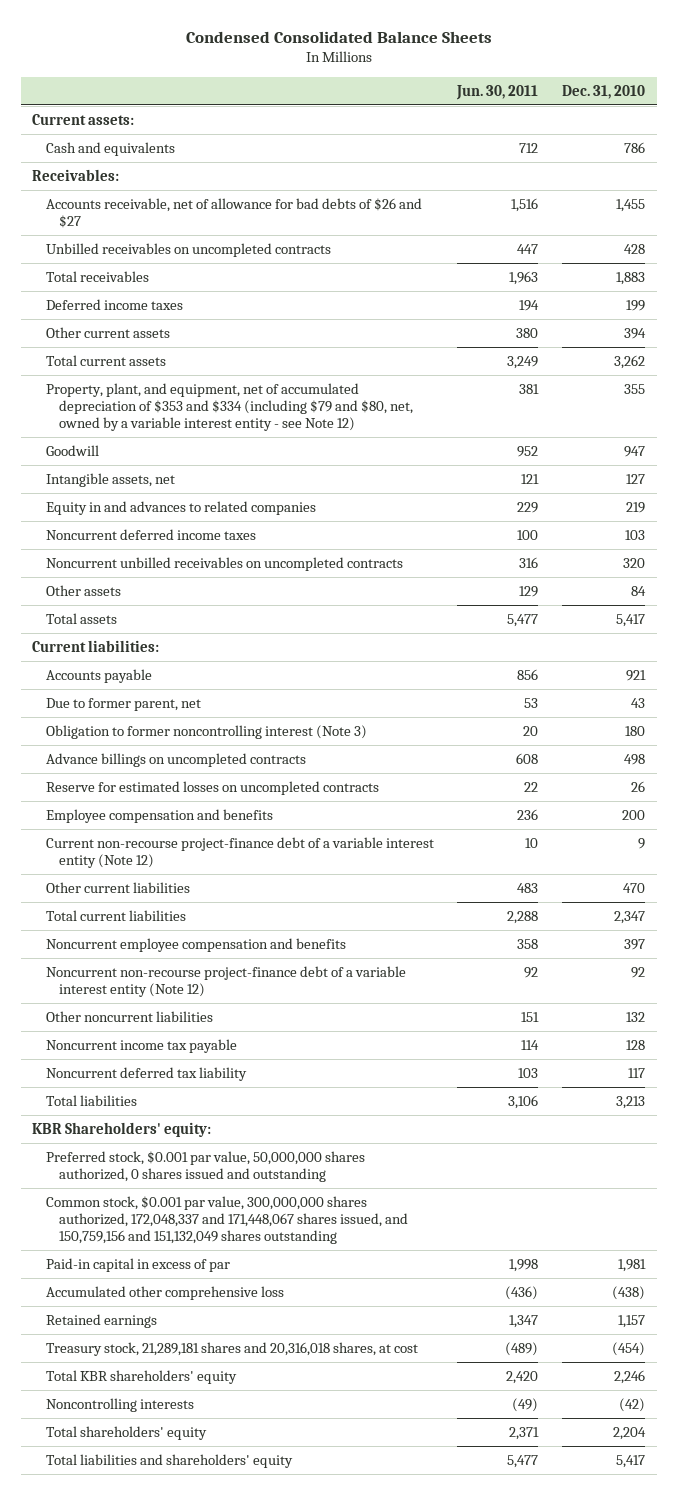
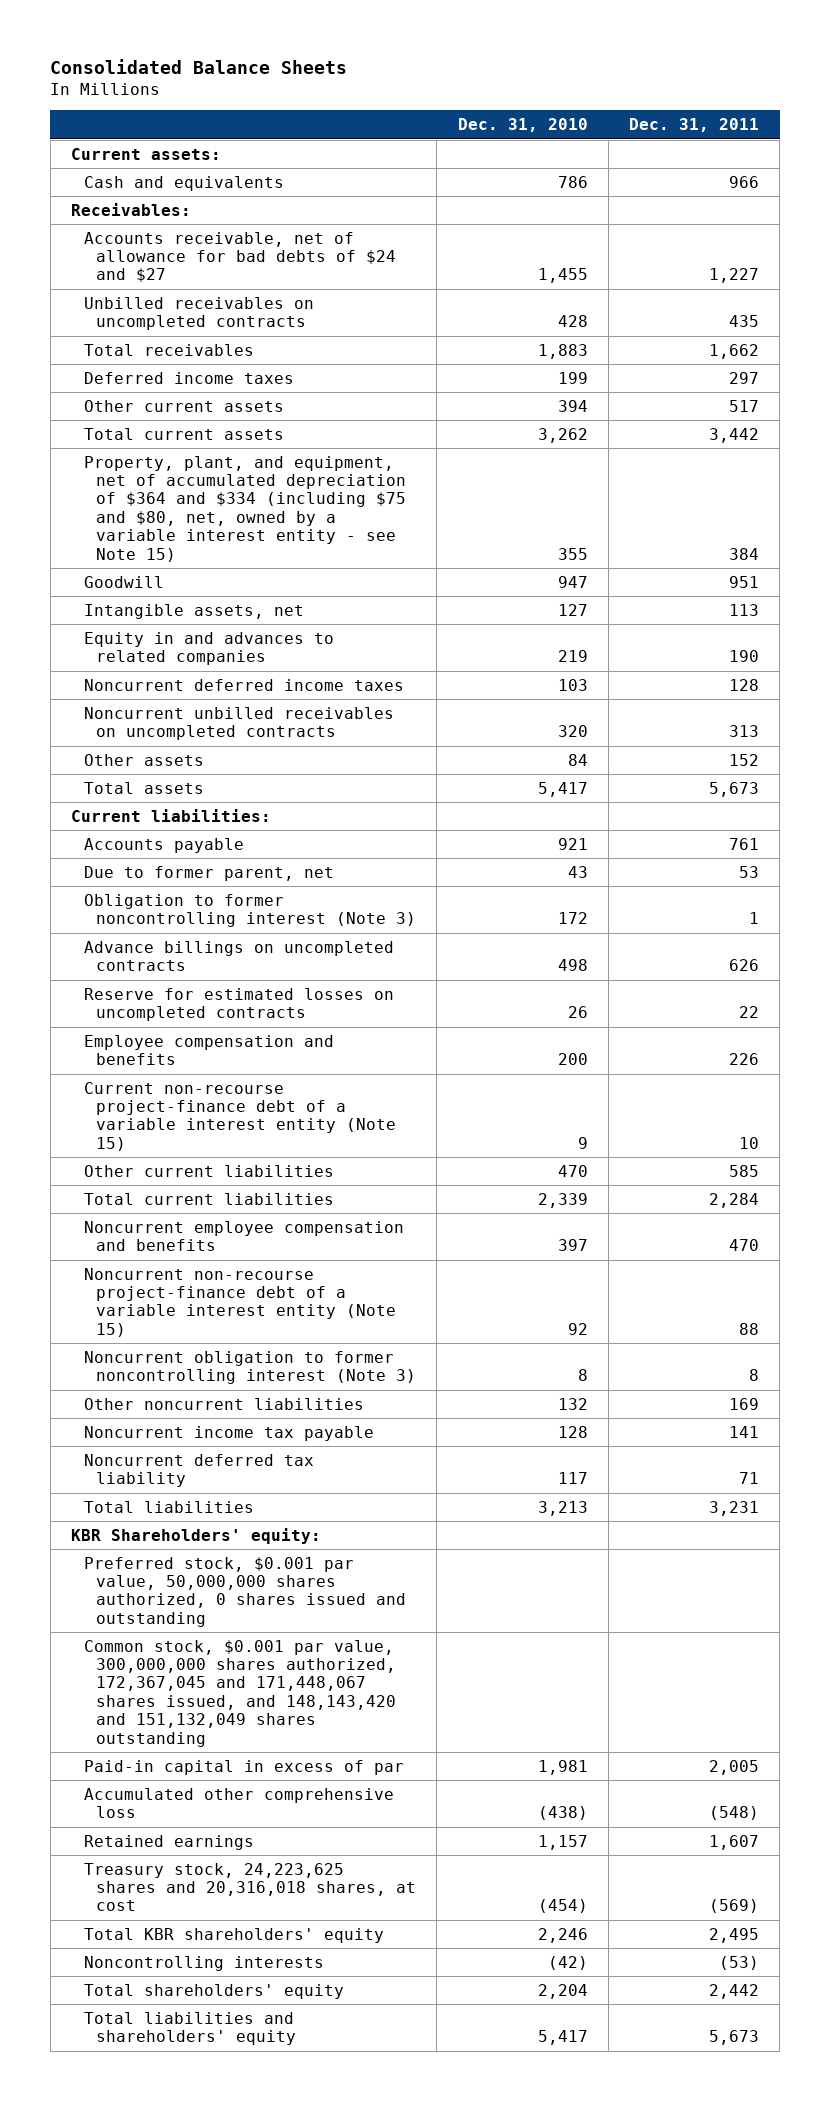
- Condensed Consolidated Balance Sheets
+ Consolidated Balance Sheets
- | Jun. 30, 2011 | Dec. 31, 2010
+ | Dec. 31, 2010 | Dec. 31, 2011
- Accounts receivable, net of allowance for bad debts of $26 and $27 | 1,516 | 1,455
+ Accounts receivable, net of allowance for bad debts of $24 and $27 | 1,455 | 1,227
- Property, plant, and equipment, net of accumulated depreciation of $353 and $334 (including $79 and $80, net, owned by a variable interest entity - see Note 12) | 381 | 355
+ Property, plant, and equipment, net of accumulated depreciation of $364 and $334 (including $75 and $80, net, owned by a variable interest entity - see Note 15) | 355 | 384
- Obligation to former noncontrolling interest (Note 3) | 20 | 180
+ Obligation to former noncontrolling interest (Note 3) | 172 | 1
- Current non-recourse project-finance debt of a variable interest entity (Note 12) | 10 | 9
+ Current non-recourse project-finance debt of a variable interest entity (Note 15) | 9 | 10
- Total current liabilities | 2,288 | 2,347
+ Total current liabilities | 2,339 | 2,284
- Noncurrent non-recourse project-finance debt of a variable interest entity (Note 12) | 92 | 92
+ Noncurrent non-recourse project-finance debt of a variable interest entity (Note 15) | 92 | 88
+ Noncurrent obligation to former noncontrolling interest (Note 3) | 8 | 8
- Common stock, $0.001 par value, 300,000,000 shares authorized, 172,048,337 and 171,448,067 shares issued, and 150,759,156 and 151,132,049 shares outstanding
+ Common stock, $0.001 par value, 300,000,000 shares authorized, 172,367,045 and 171,448,067 shares issued, and 148,143,420 and 151,132,049 shares outstanding
- Treasury stock, 21,289,181 shares and 20,316,018 shares, at cost | (489) | (454)
+ Treasury stock, 24,223,625 shares and 20,316,018 shares, at cost | (454) | (569)

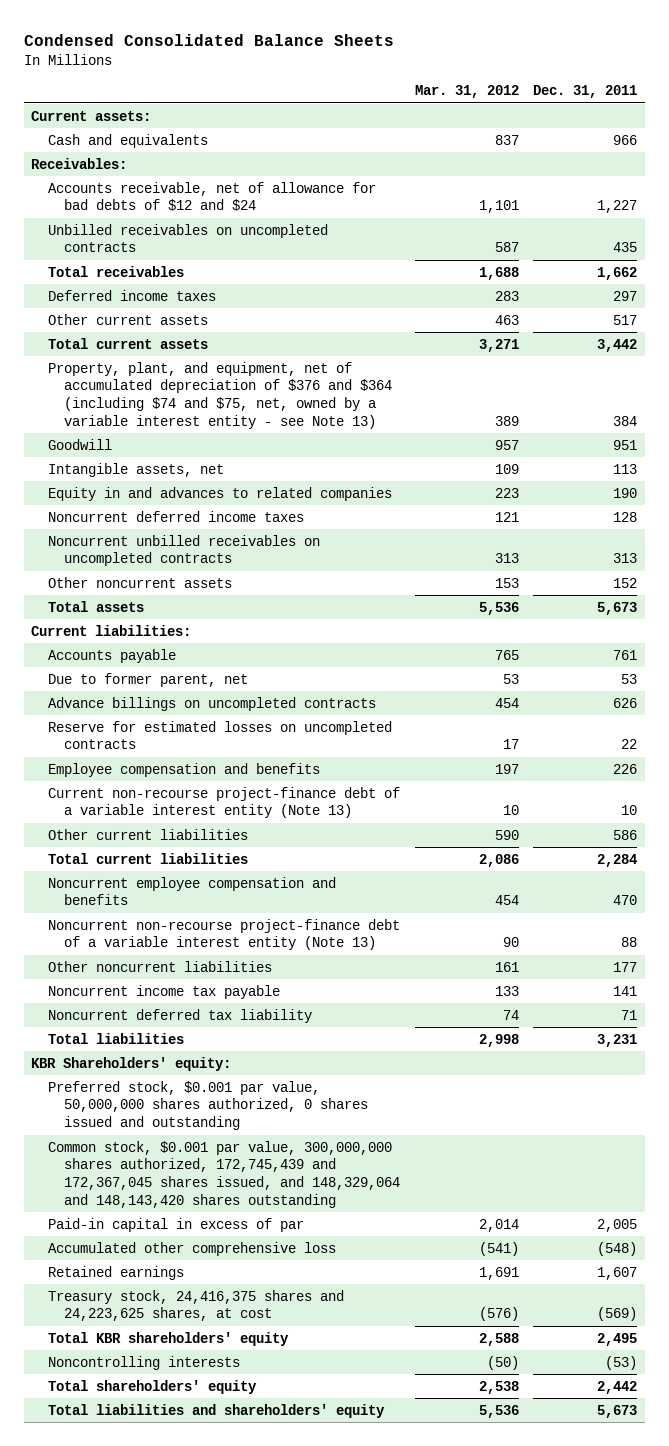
- Consolidated Balance Sheets
+ Condensed Consolidated Balance Sheets
- | Dec. 31, 2010 | Dec. 31, 2011
+ | Mar. 31, 2012 | Dec. 31, 2011
- Accounts receivable, net of allowance for bad debts of $24 and $27 | 1,455 | 1,227
+ Accounts receivable, net of allowance for bad debts of $12 and $24 | 1,101 | 1,227
- Property, plant, and equipment, net of accumulated depreciation of $364 and $334 (including $75 and $80, net, owned by a variable interest entity - see Note 15) | 355 | 384
+ Property, plant, and equipment, net of accumulated depreciation of $376 and $364 (including $74 and $75, net, owned by a variable interest entity - see Note 13) | 389 | 384
- Other assets | 84 | 152
+ Other noncurrent assets | 153 | 152
- Obligation to former noncontrolling interest (Note 3) | 172 | 1
- Current non-recourse project-finance debt of a variable interest entity (Note 15) | 9 | 10
- Other current liabilities | 470 | 585
+ Current non-recourse project-finance debt of a variable interest entity (Note 13) | 10 | 10
+ Other current liabilities | 590 | 586
- Noncurrent non-recourse project-finance debt of a variable interest entity (Note 15) | 92 | 88
- Noncurrent obligation to former noncontrolling interest (Note 3) | 8 | 8
- Other noncurrent liabilities | 132 | 169
+ Noncurrent non-recourse project-finance debt of a variable interest entity (Note 13) | 90 | 88
+ Other noncurrent liabilities | 161 | 177
- Common stock, $0.001 par value, 300,000,000 shares authorized, 172,367,045 and 171,448,067 shares issued, and 148,143,420 and 151,132,049 shares outstanding
+ Common stock, $0.001 par value, 300,000,000 shares authorized, 172,745,439 and 172,367,045 shares issued, and 148,329,064 and 148,143,420 shares outstanding
- Treasury stock, 24,223,625 shares and 20,316,018 shares, at cost | (454) | (569)
+ Treasury stock, 24,416,375 shares and 24,223,625 shares, at cost | (576) | (569)

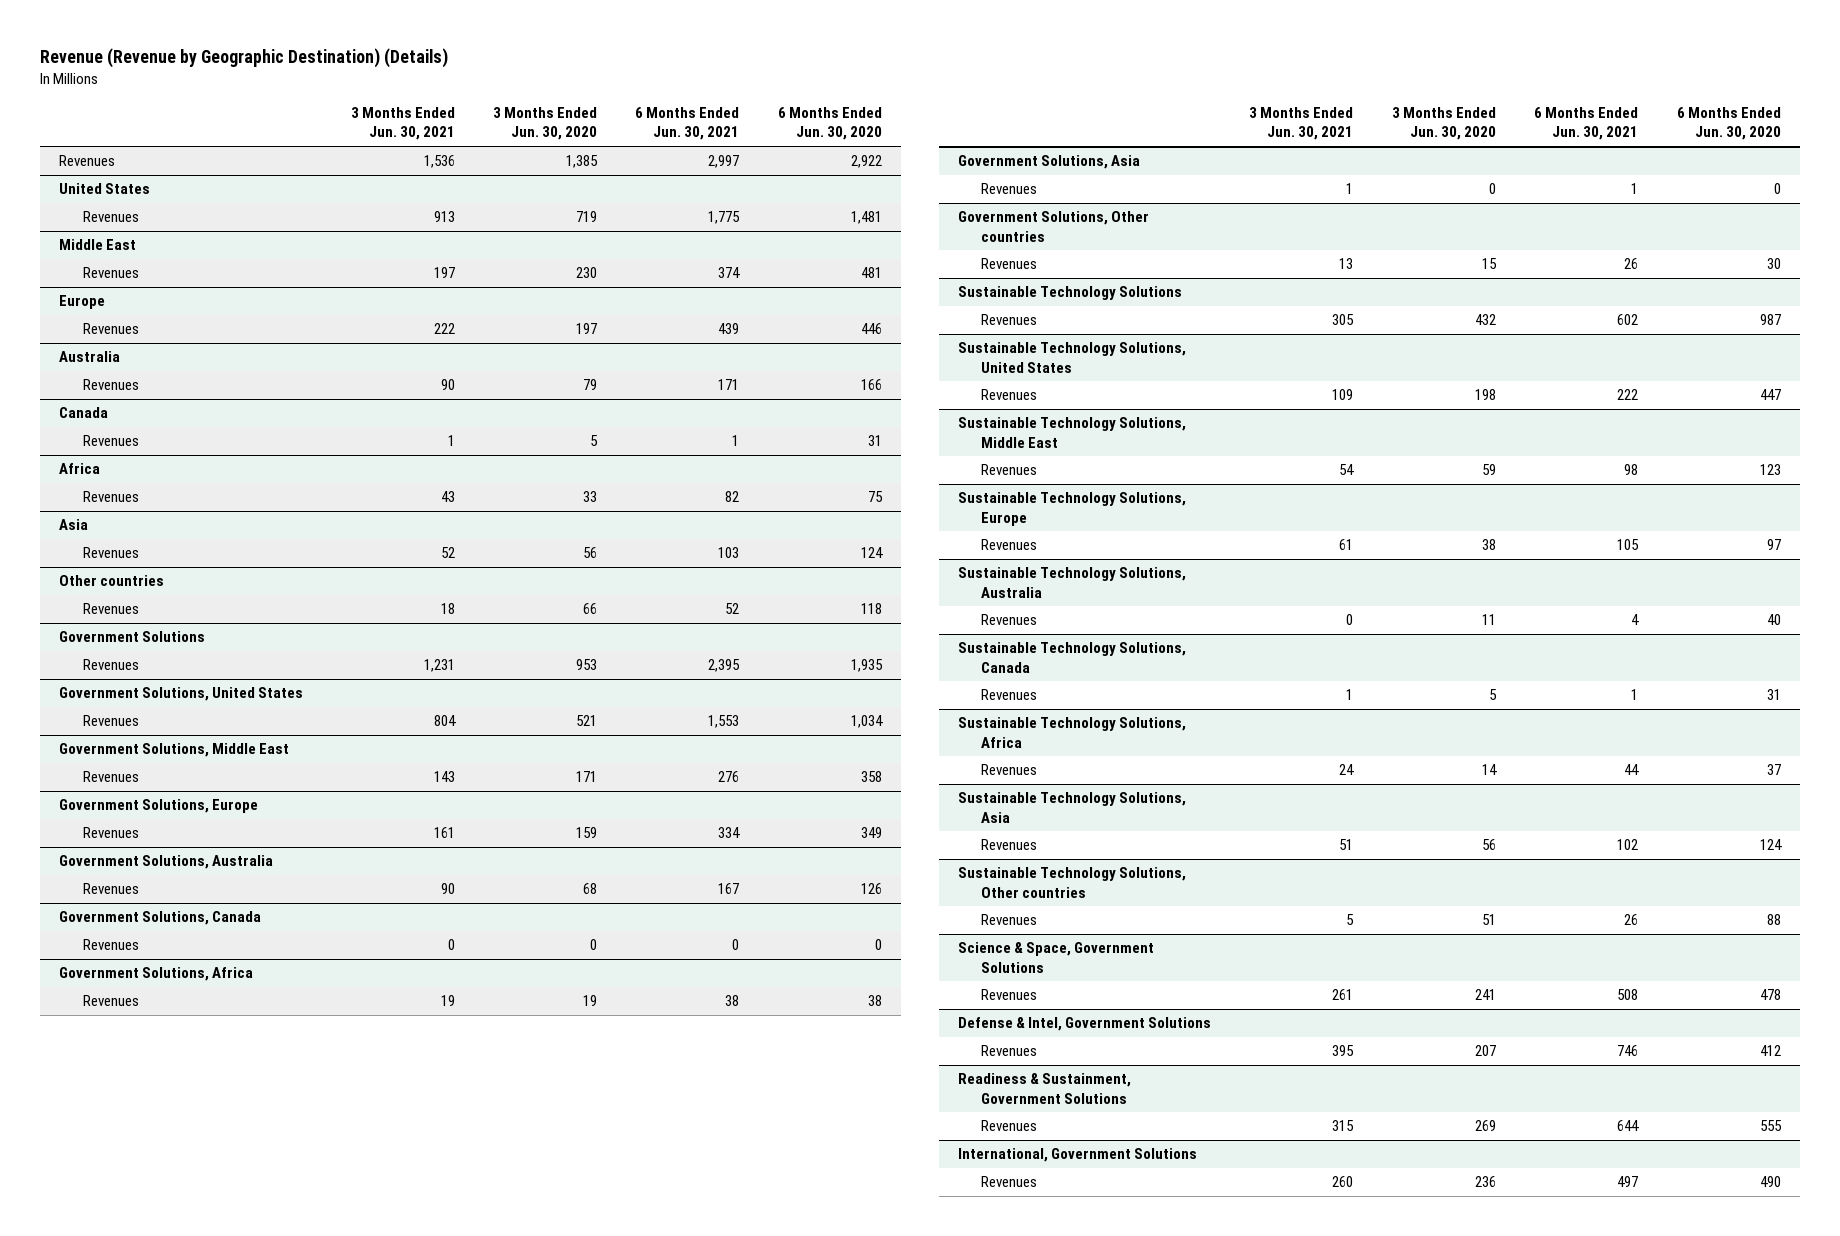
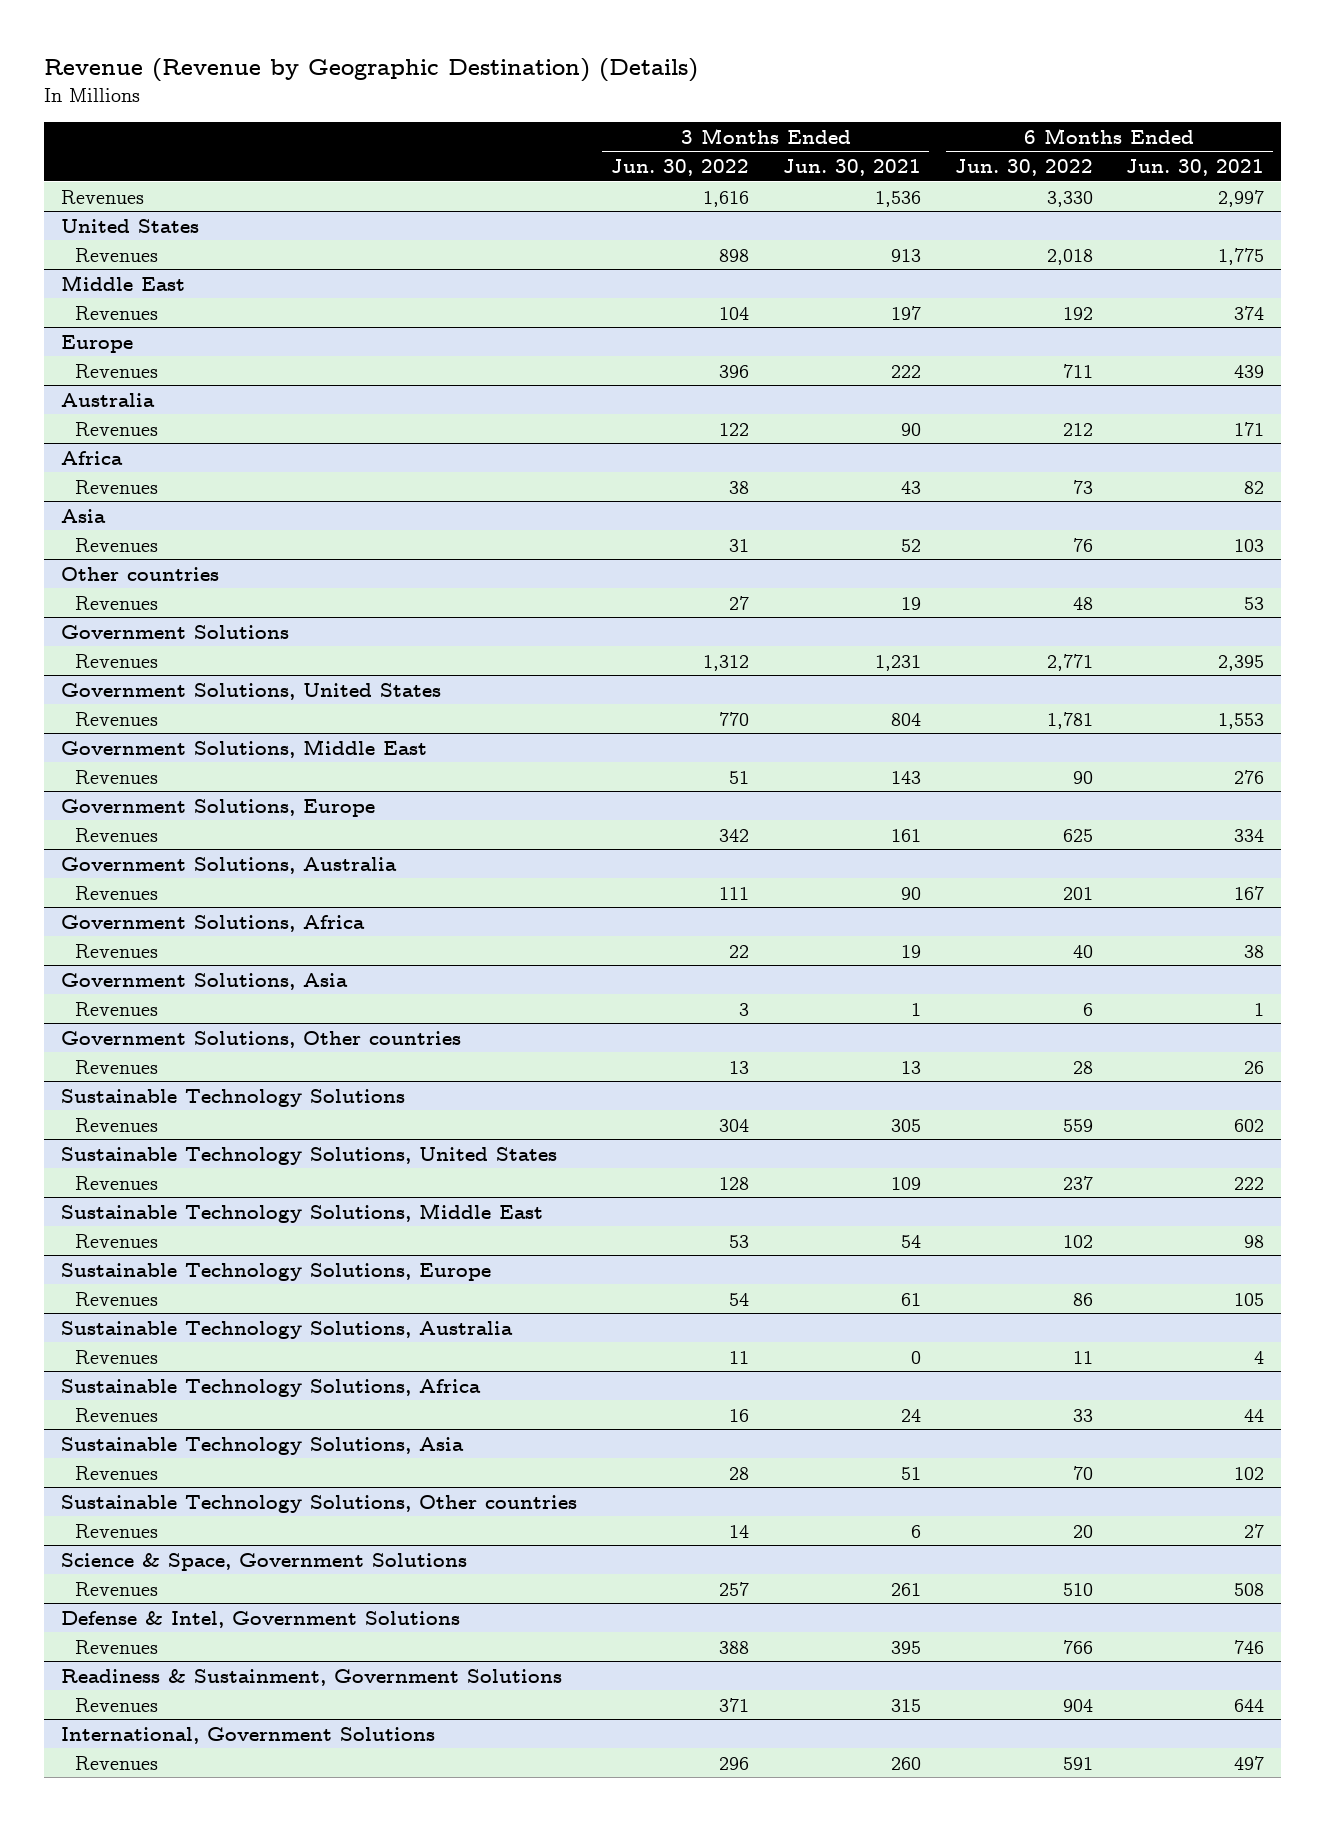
- | 3 Months Ended Jun. 30, 2021 | 3 Months Ended Jun. 30, 2020 | 6 Months Ended Jun. 30, 2021 | 6 Months Ended Jun. 30, 2020
+ | 3 Months Ended Jun. 30, 2022 | 3 Months Ended Jun. 30, 2021 | 6 Months Ended Jun. 30, 2022 | 6 Months Ended Jun. 30, 2021
- Canada
- Revenues | 1 | 5 | 1 | 31
@ Other countries
- Revenues | 18 | 66 | 52 | 118
+ Revenues | 27 | 19 | 48 | 53
- Government Solutions, Canada
- Revenues | 0 | 0 | 0 | 0
- Sustainable Technology Solutions, Canada
- Revenues | 1 | 5 | 1 | 31
@ Sustainable Technology Solutions, Other countries
- Revenues | 5 | 51 | 26 | 88
+ Revenues | 14 | 6 | 20 | 27

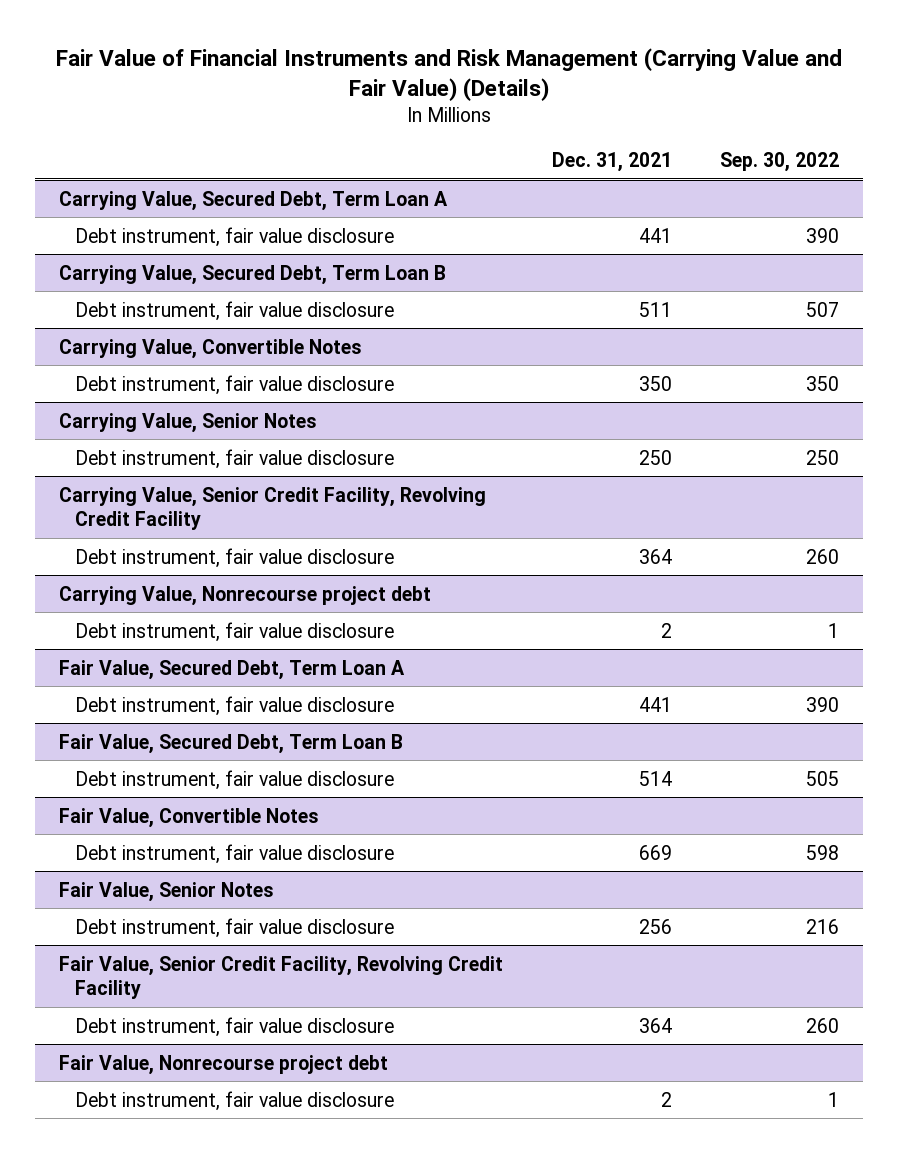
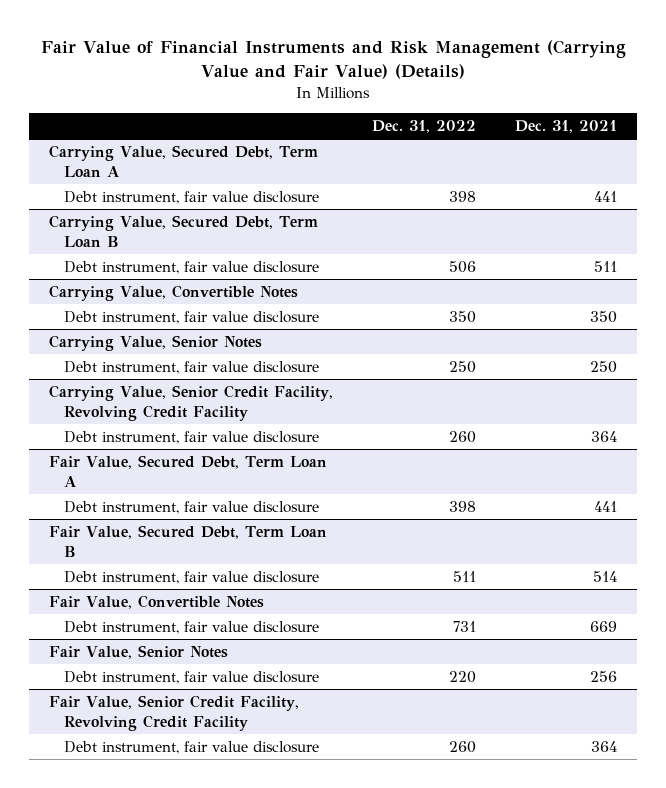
- | Dec. 31, 2021 | Sep. 30, 2022
+ | Dec. 31, 2022 | Dec. 31, 2021
- Carrying Value, Nonrecourse project debt
- Debt instrument, fair value disclosure | 2 | 1
- Fair Value, Nonrecourse project debt
- Debt instrument, fair value disclosure | 2 | 1

